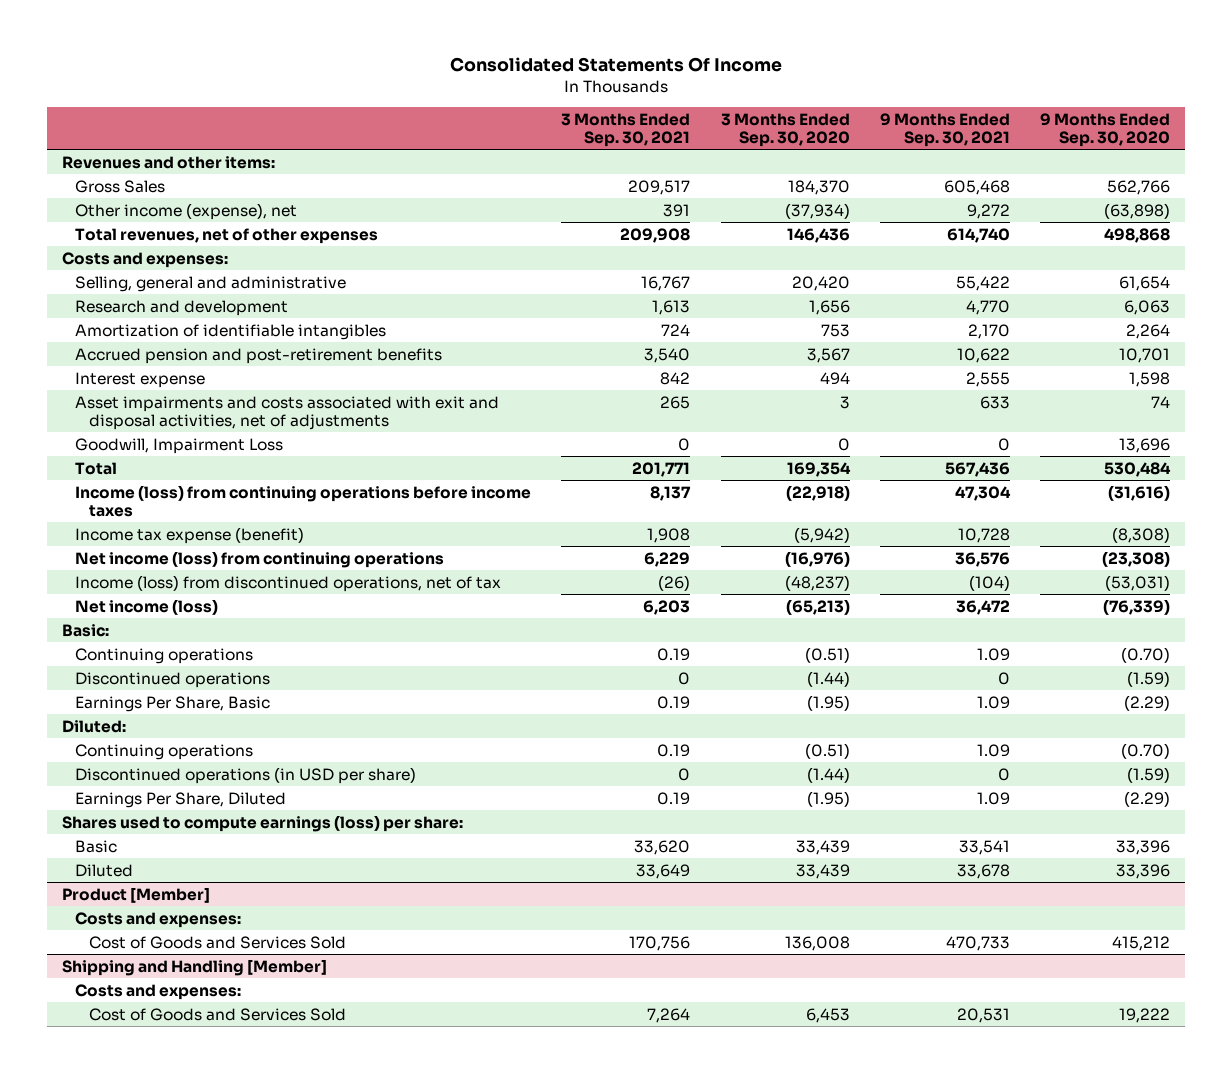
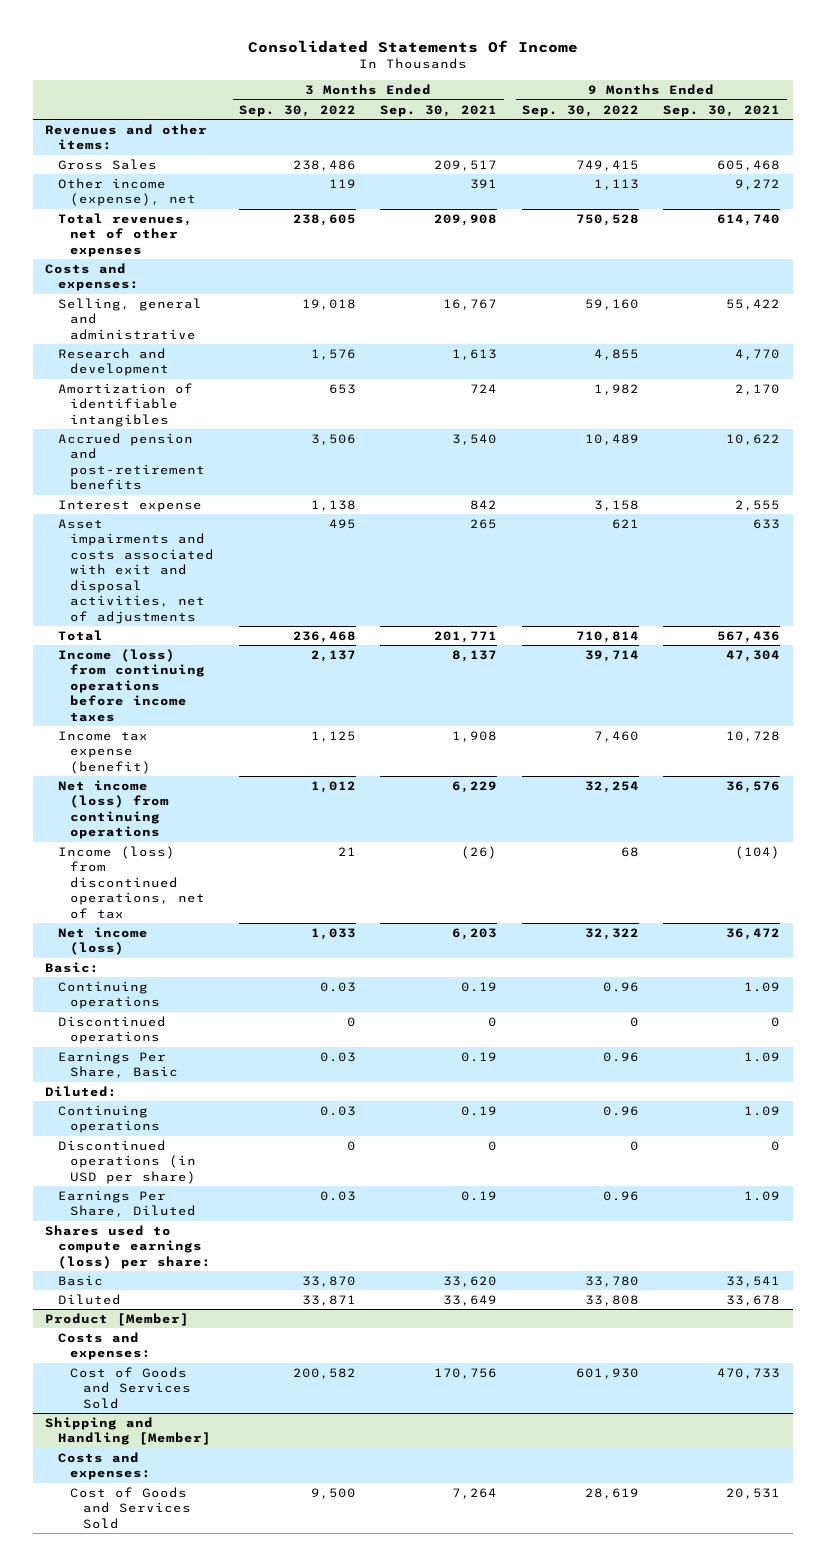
- | 3 Months Ended Sep. 30, 2021 | 3 Months Ended Sep. 30, 2020 | 9 Months Ended Sep. 30, 2021 | 9 Months Ended Sep. 30, 2020
+ | 3 Months Ended Sep. 30, 2022 | 3 Months Ended Sep. 30, 2021 | 9 Months Ended Sep. 30, 2022 | 9 Months Ended Sep. 30, 2021
- Goodwill, Impairment Loss | 0 | 0 | 0 | 13,696

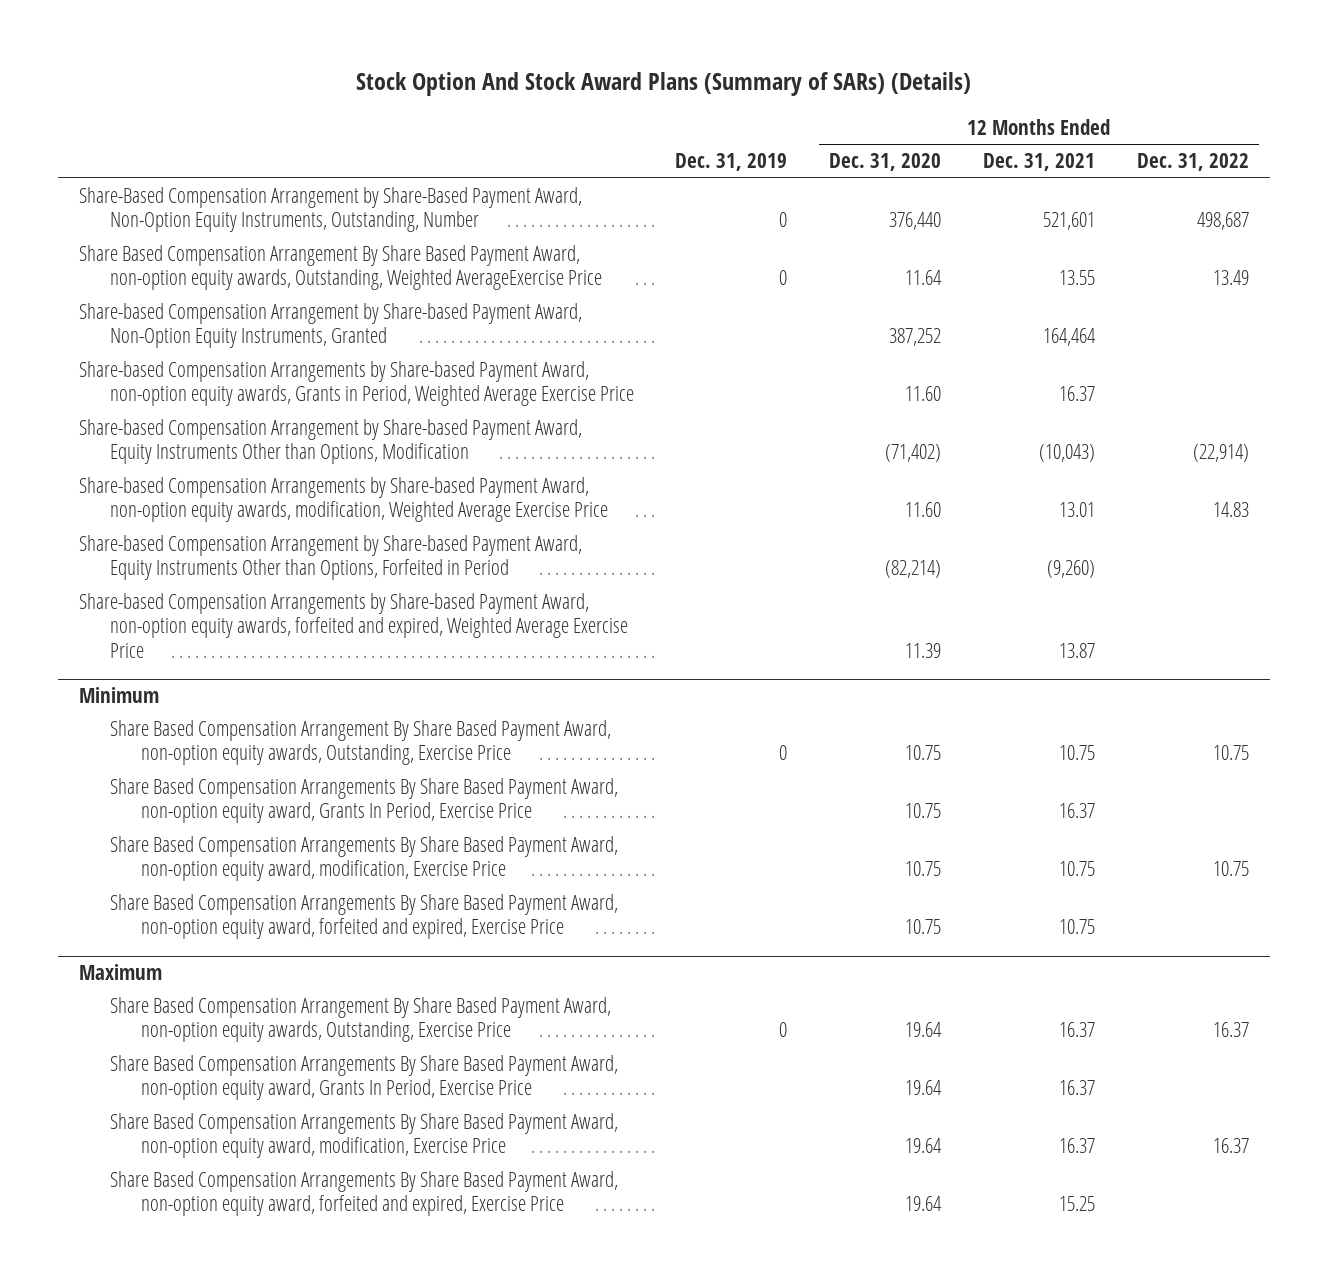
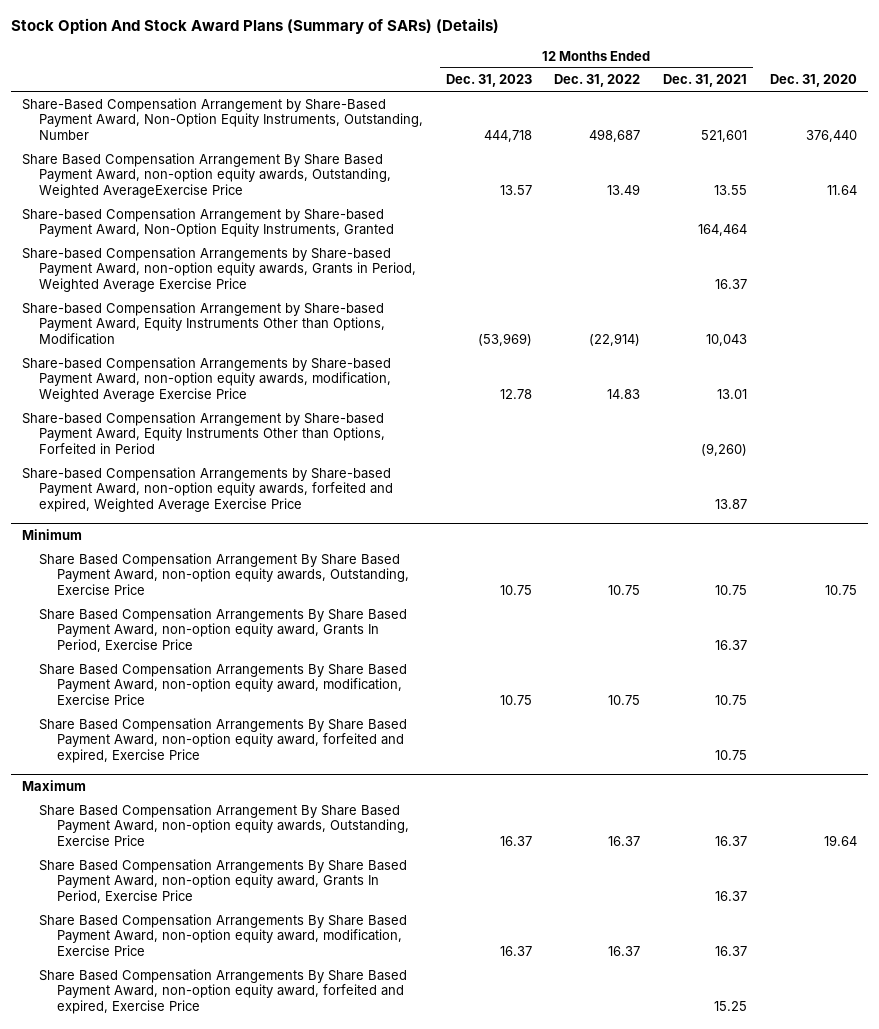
- | Dec. 31, 2019 | 12 Months Ended Dec. 31, 2020 | 12 Months Ended Dec. 31, 2021 | 12 Months Ended Dec. 31, 2022
+ | 12 Months Ended Dec. 31, 2023 | 12 Months Ended Dec. 31, 2022 | 12 Months Ended Dec. 31, 2021 | Dec. 31, 2020
- Share-based Compensation Arrangement by Share-based Payment Award, Equity Instruments Other than Options, Modification | | (71,402) | (10,043) | (22,914)
+ Share-based Compensation Arrangement by Share-based Payment Award, Equity Instruments Other than Options, Modification | (53,969) | (22,914) | 10,043 |

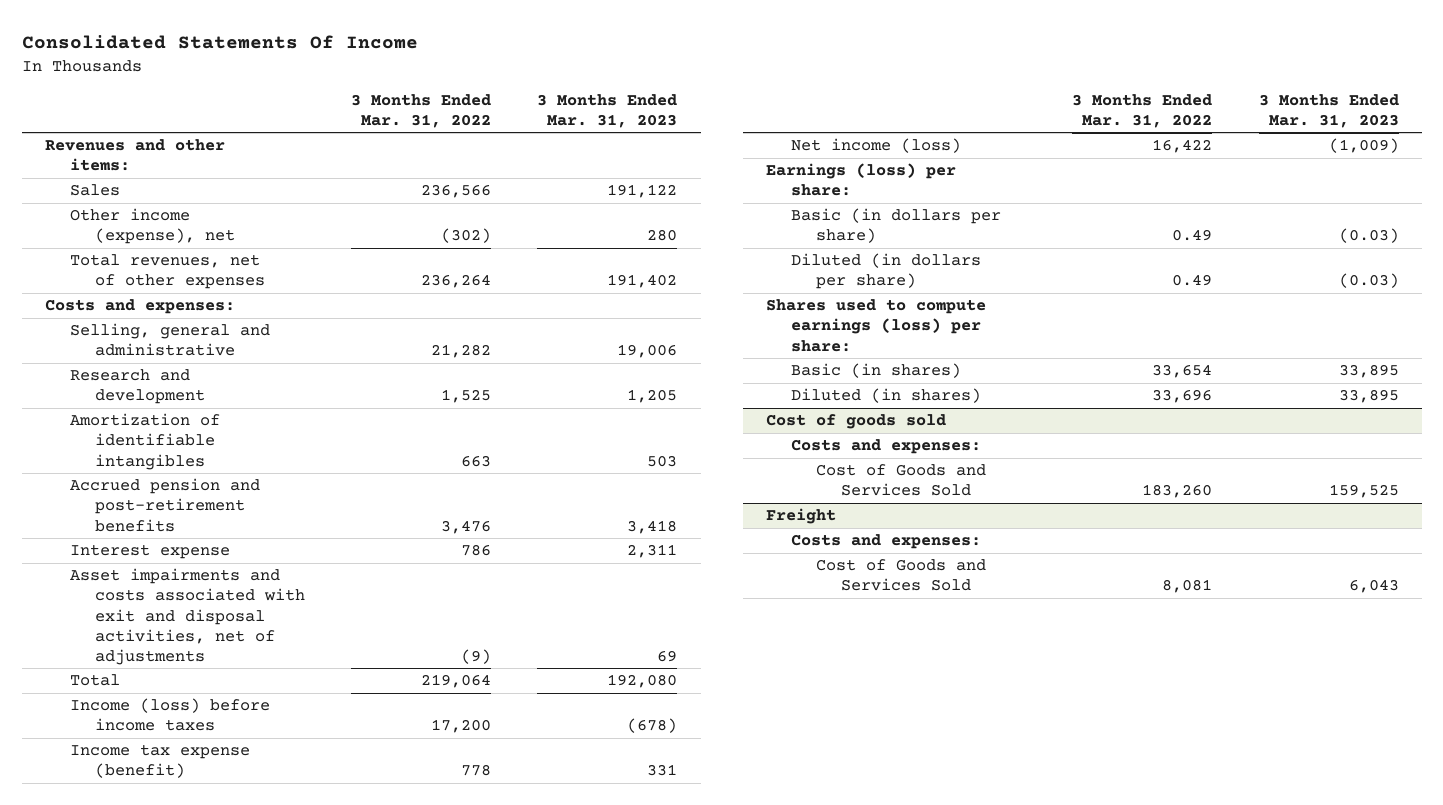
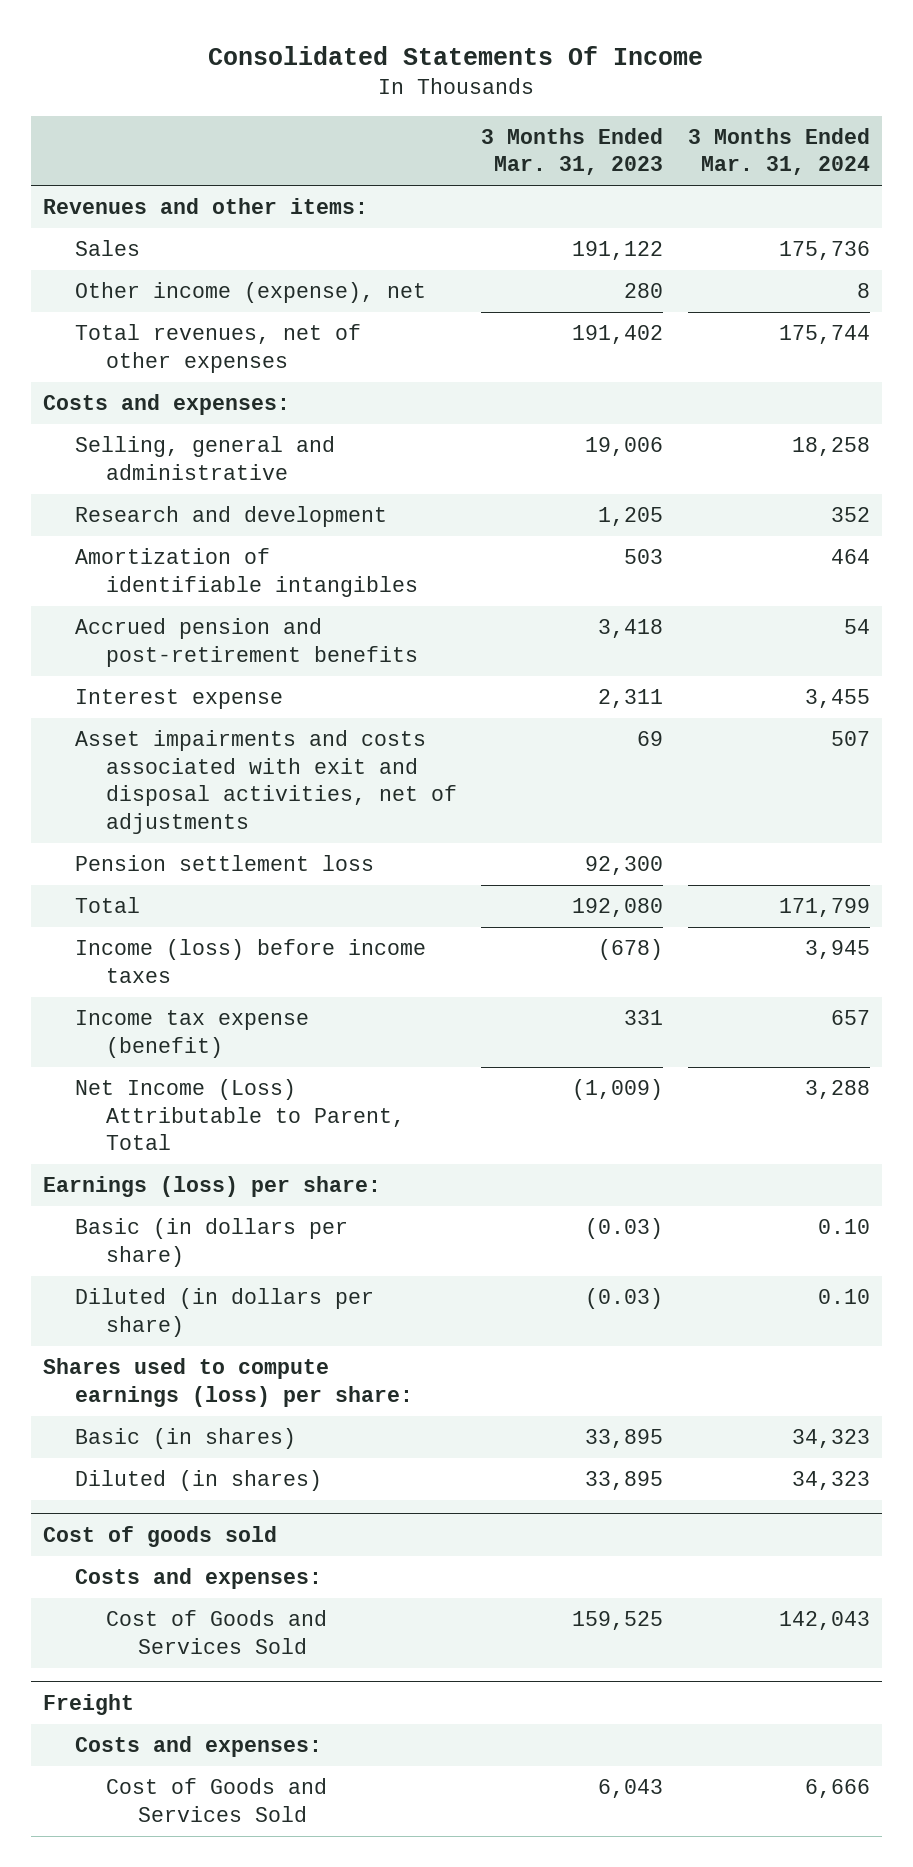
- | 3 Months Ended Mar. 31, 2022 | 3 Months Ended Mar. 31, 2023
+ | 3 Months Ended Mar. 31, 2023 | 3 Months Ended Mar. 31, 2024
+ Pension settlement loss | 92,300 |
- Net income (loss) | 16,422 | (1,009)
+ Net Income (Loss) Attributable to Parent, Total | (1,009) | 3,288

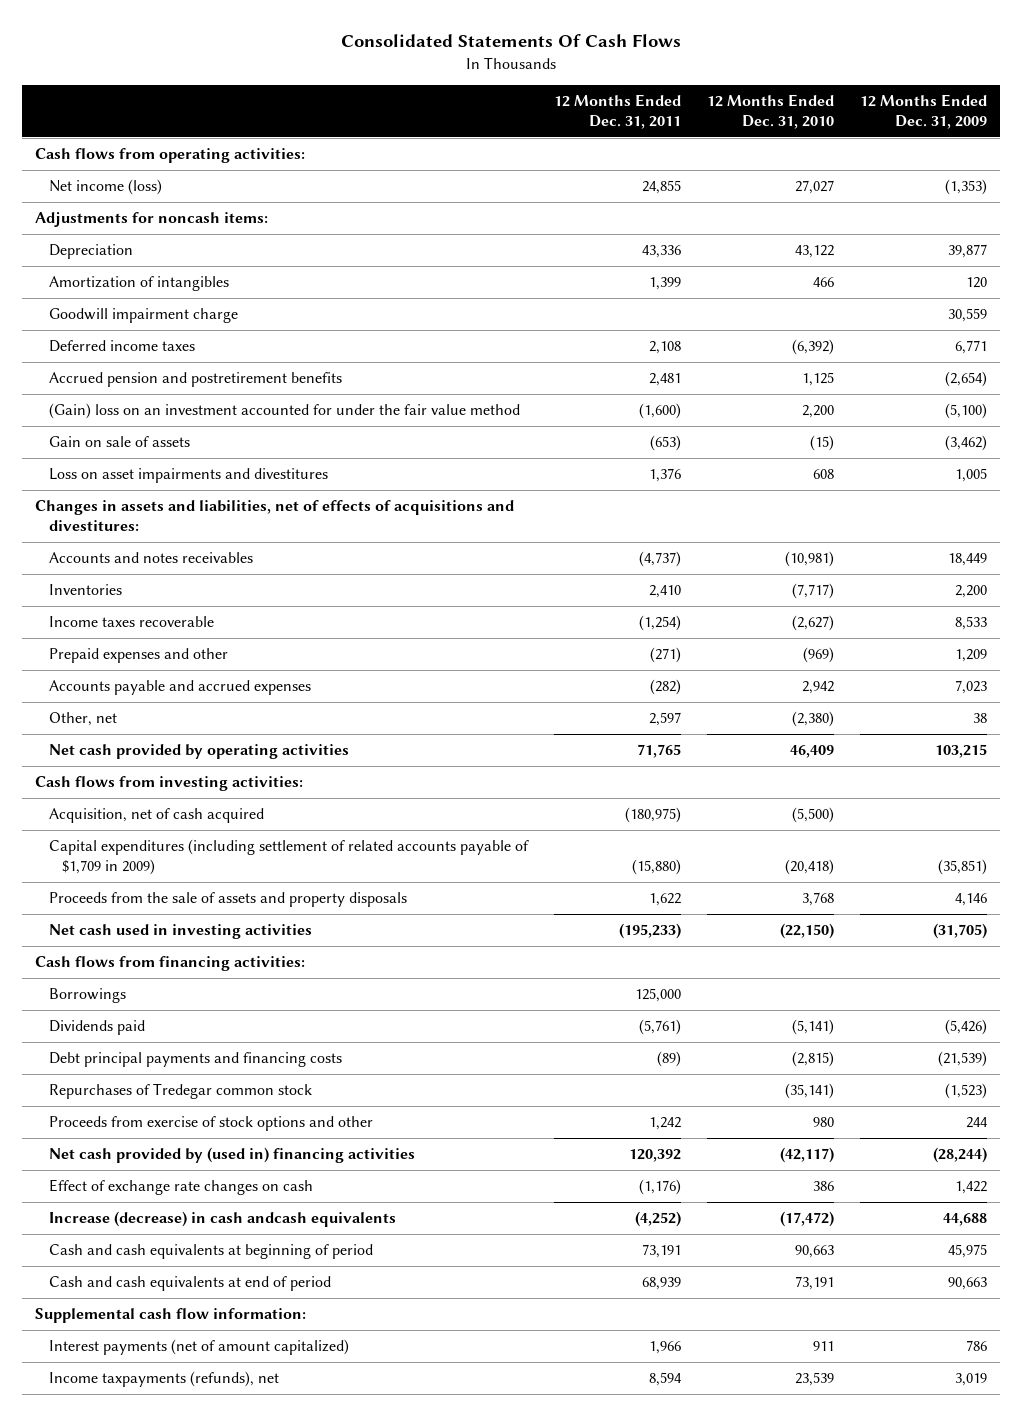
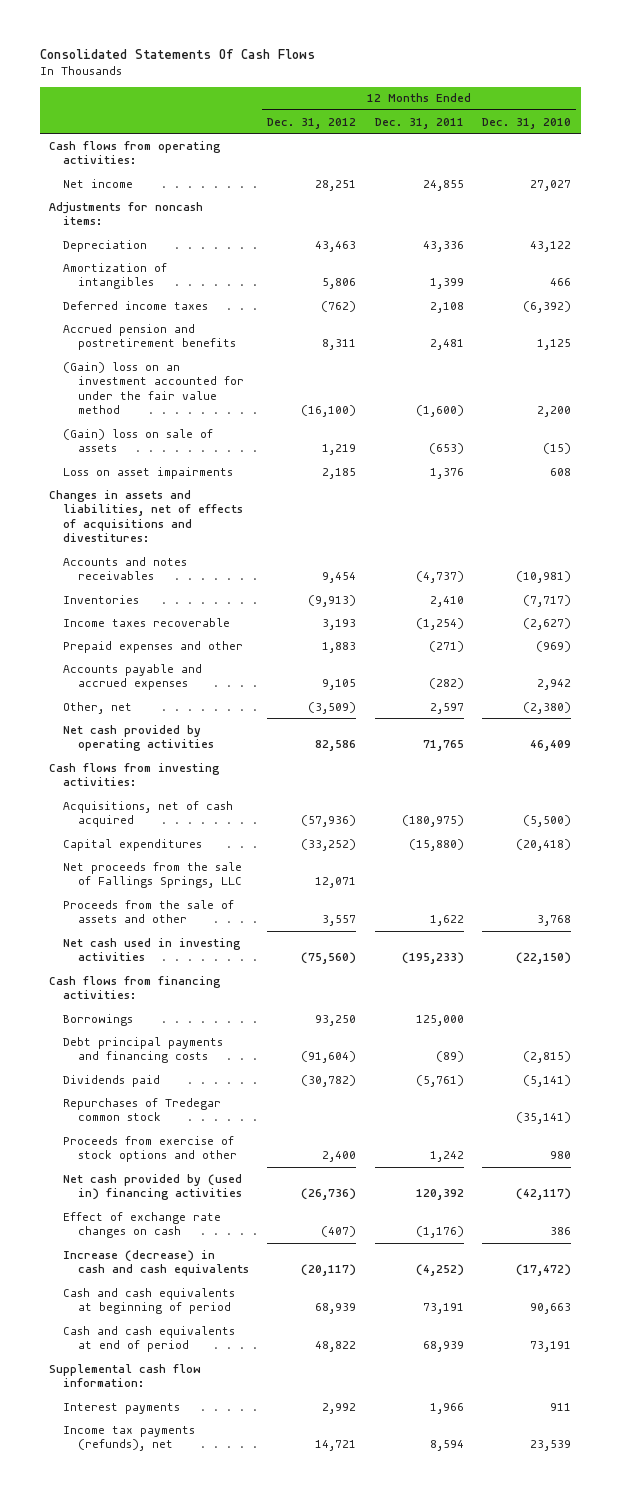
- | 12 Months Ended Dec. 31, 2011 | 12 Months Ended Dec. 31, 2010 | 12 Months Ended Dec. 31, 2009
+ | 12 Months Ended Dec. 31, 2012 | 12 Months Ended Dec. 31, 2011 | 12 Months Ended Dec. 31, 2010
- Net income (loss) | 24,855 | 27,027 | (1,353)
+ Net income | 28,251 | 24,855 | 27,027
- Goodwill impairment charge | | | 30,559
- Gain on sale of assets | (653) | (15) | (3,462)
- Loss on asset impairments and divestitures | 1,376 | 608 | 1,005
+ (Gain) loss on sale of assets | 1,219 | (653) | (15)
+ Loss on asset impairments | 2,185 | 1,376 | 608
- Acquisition, net of cash acquired | (180,975) | (5,500) |
- Capital expenditures (including settlement of related accounts payable of $1,709 in 2009) | (15,880) | (20,418) | (35,851)
- Proceeds from the sale of assets and property disposals | 1,622 | 3,768 | 4,146
+ Acquisitions, net of cash acquired | (57,936) | (180,975) | (5,500)
+ Capital expenditures | (33,252) | (15,880) | (20,418)
+ Net proceeds from the sale of Fallings Springs, LLC | 12,071 | |
+ Proceeds from the sale of assets and other | 3,557 | 1,622 | 3,768
moved down: Dividends paid | (30,782) | (5,761) | (5,141)
- Increase (decrease) in cash andcash equivalents | (4,252) | (17,472) | 44,688
+ Increase (decrease) in cash and cash equivalents | (20,117) | (4,252) | (17,472)
- Interest payments (net of amount capitalized) | 1,966 | 911 | 786
- Income taxpayments (refunds), net | 8,594 | 23,539 | 3,019
+ Interest payments | 2,992 | 1,966 | 911
+ Income tax payments (refunds), net | 14,721 | 8,594 | 23,539

